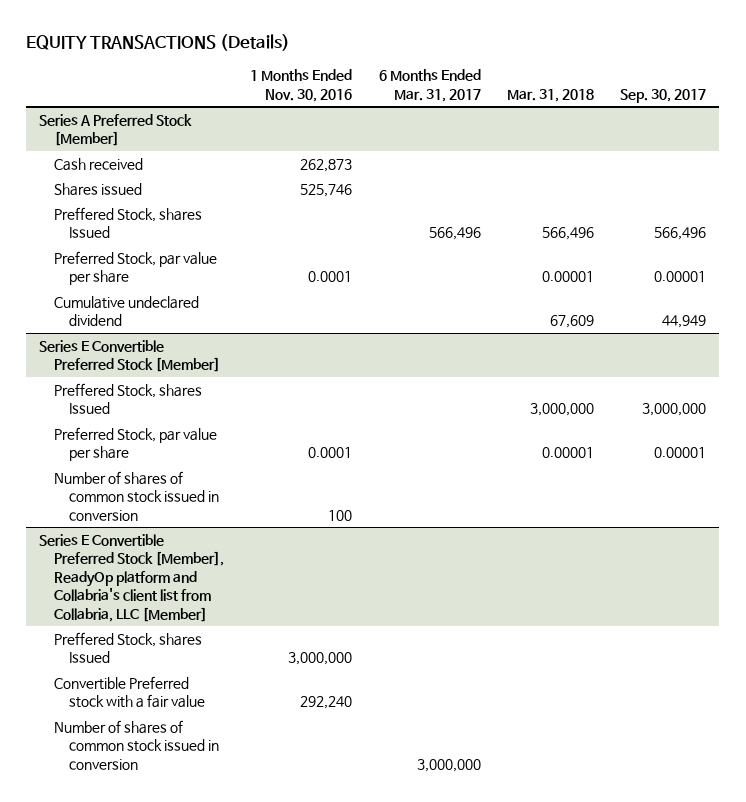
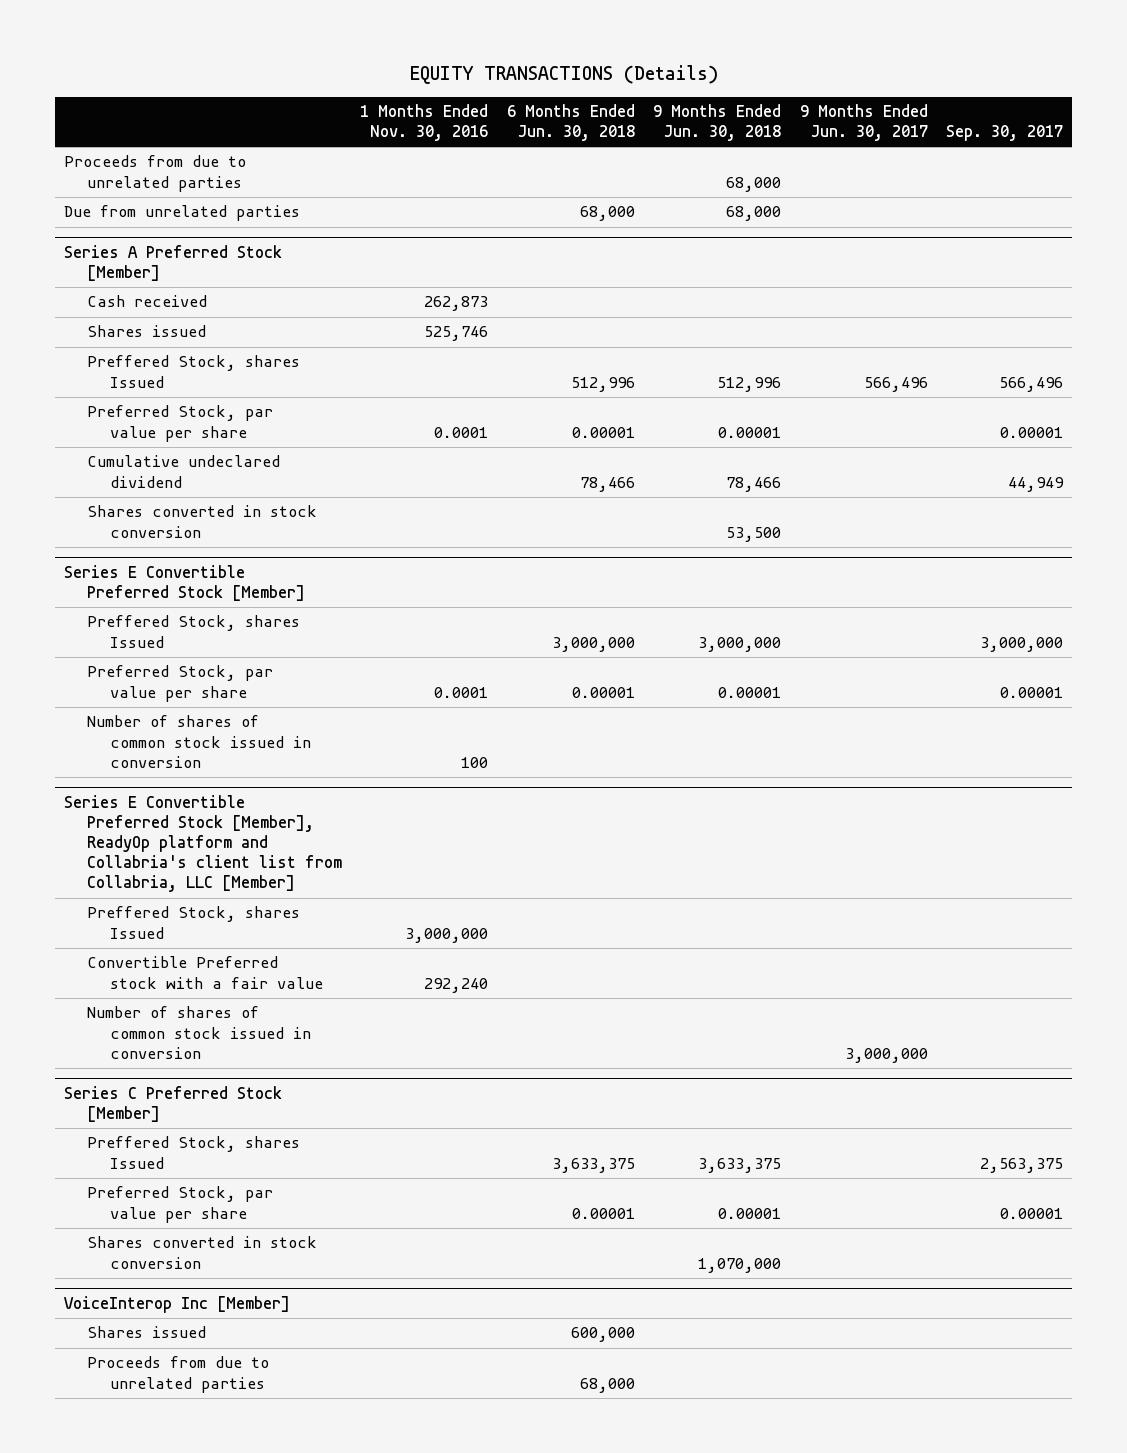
- | 1 Months Ended Nov. 30, 2016 | 6 Months Ended Mar. 31, 2017 | Mar. 31, 2018 | Sep. 30, 2017
+ | 1 Months Ended Nov. 30, 2016 | 6 Months Ended Jun. 30, 2018 | 9 Months Ended Jun. 30, 2018 | 9 Months Ended Jun. 30, 2017 | Sep. 30, 2017
+ Proceeds from due to unrelated parties | | | 68,000 | |
+ Due from unrelated parties | | 68,000 | 68,000 | |
@ Series A Preferred Stock [Member]
+ Shares converted in stock conversion | | | 53,500 | |
+ Series C Preferred Stock [Member]
+ Preffered Stock, shares Issued | | 3,633,375 | 3,633,375 | | 2,563,375
+ Preferred Stock, par value per share | | 0.00001 | 0.00001 | | 0.00001
+ Shares converted in stock conversion | | | 1,070,000 | |
+ VoiceInterop Inc [Member]
+ Shares issued | | 600,000 | | |
+ Proceeds from due to unrelated parties | | 68,000 | | |

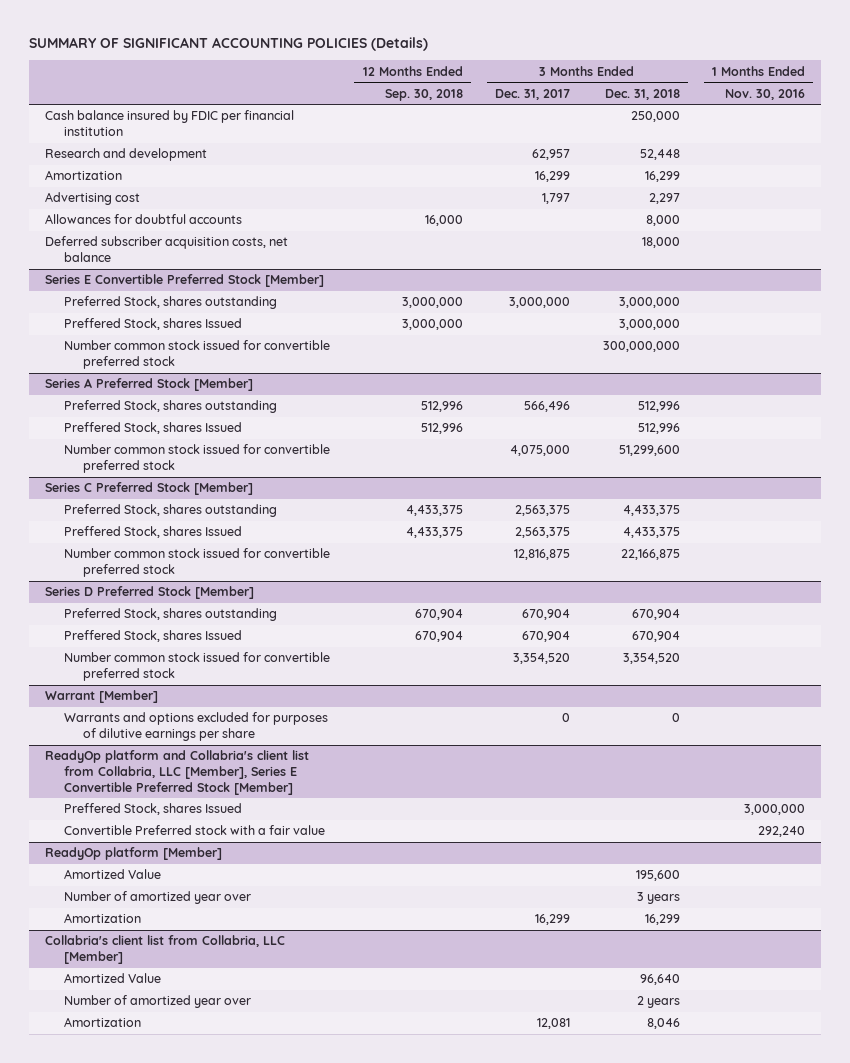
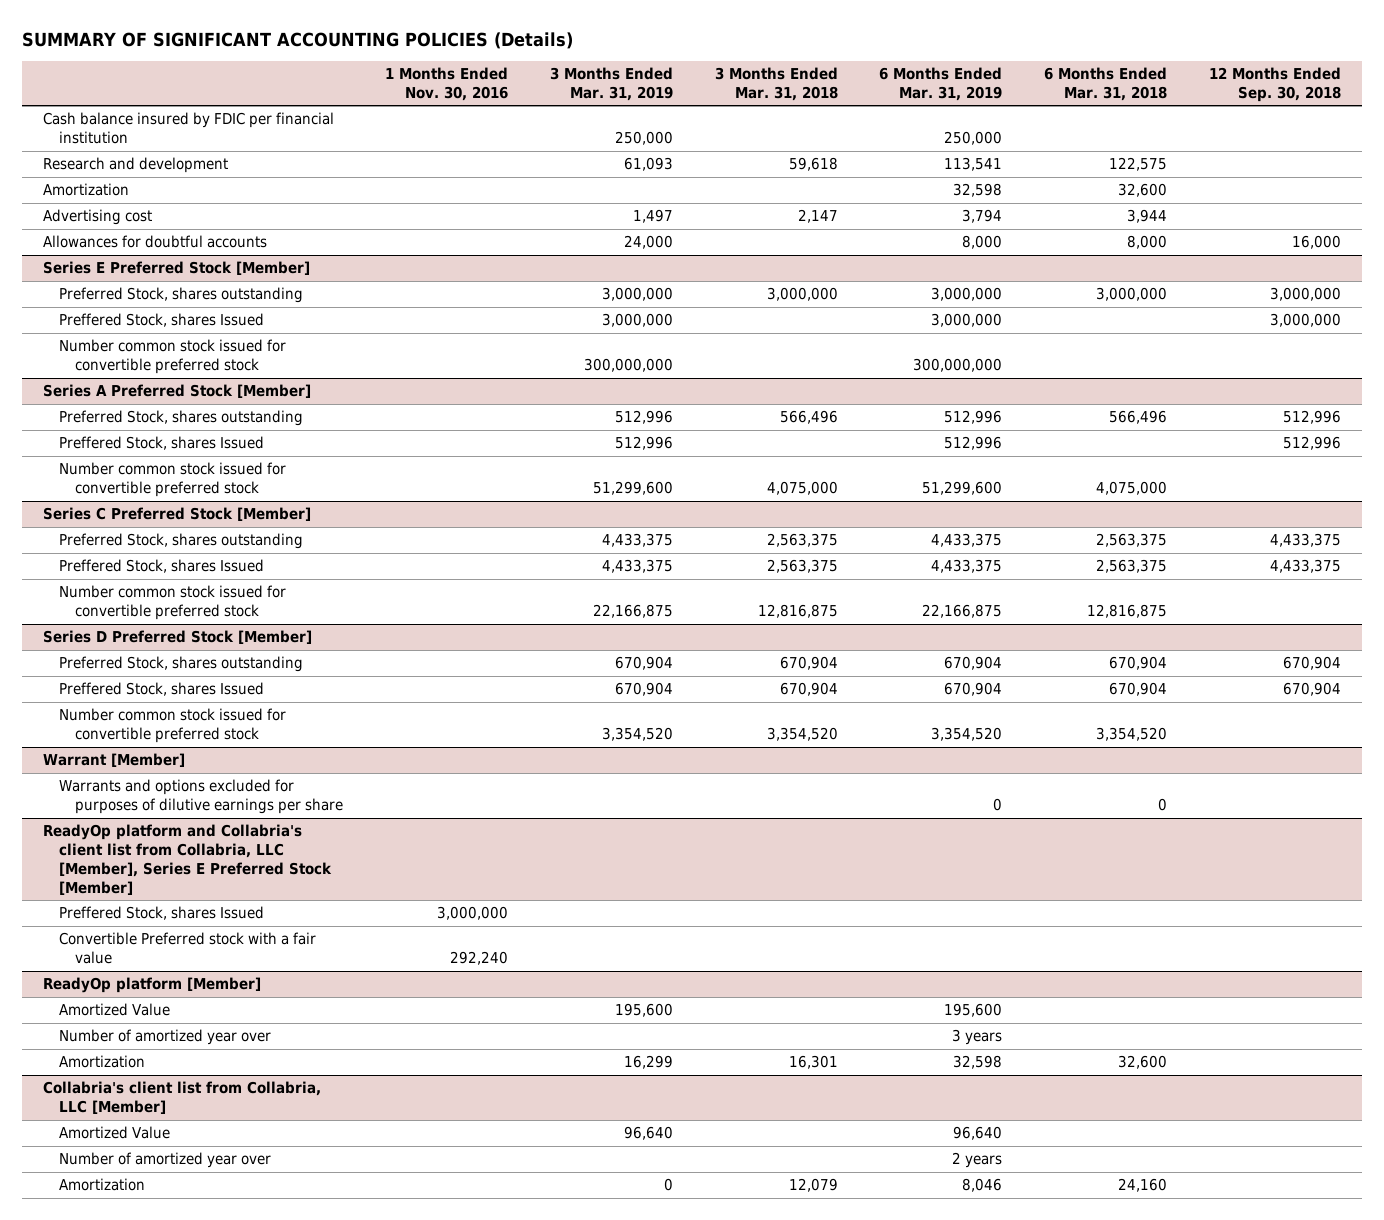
- | 12 Months Ended Sep. 30, 2018 | 3 Months Ended Dec. 31, 2017 | 3 Months Ended Dec. 31, 2018 | 1 Months Ended Nov. 30, 2016
+ | 1 Months Ended Nov. 30, 2016 | 3 Months Ended Mar. 31, 2019 | 3 Months Ended Mar. 31, 2018 | 6 Months Ended Mar. 31, 2019 | 6 Months Ended Mar. 31, 2018 | 12 Months Ended Sep. 30, 2018
- Deferred subscriber acquisition costs, net balance | | | 18,000 |
- Series E Convertible Preferred Stock [Member]
+ Series E Preferred Stock [Member]
- ReadyOp platform and Collabria's client list from Collabria, LLC [Member], Series E Convertible Preferred Stock [Member]
+ ReadyOp platform and Collabria's client list from Collabria, LLC [Member], Series E Preferred Stock [Member]

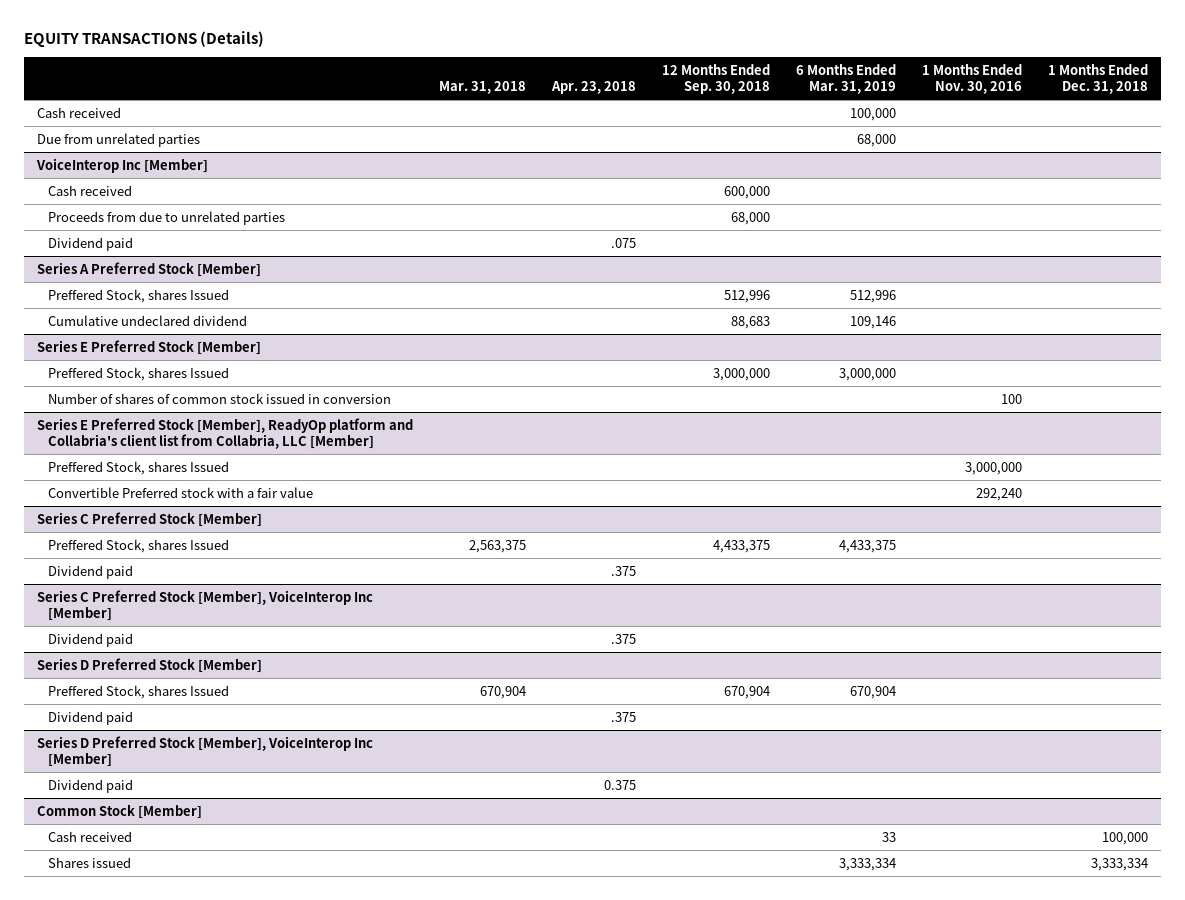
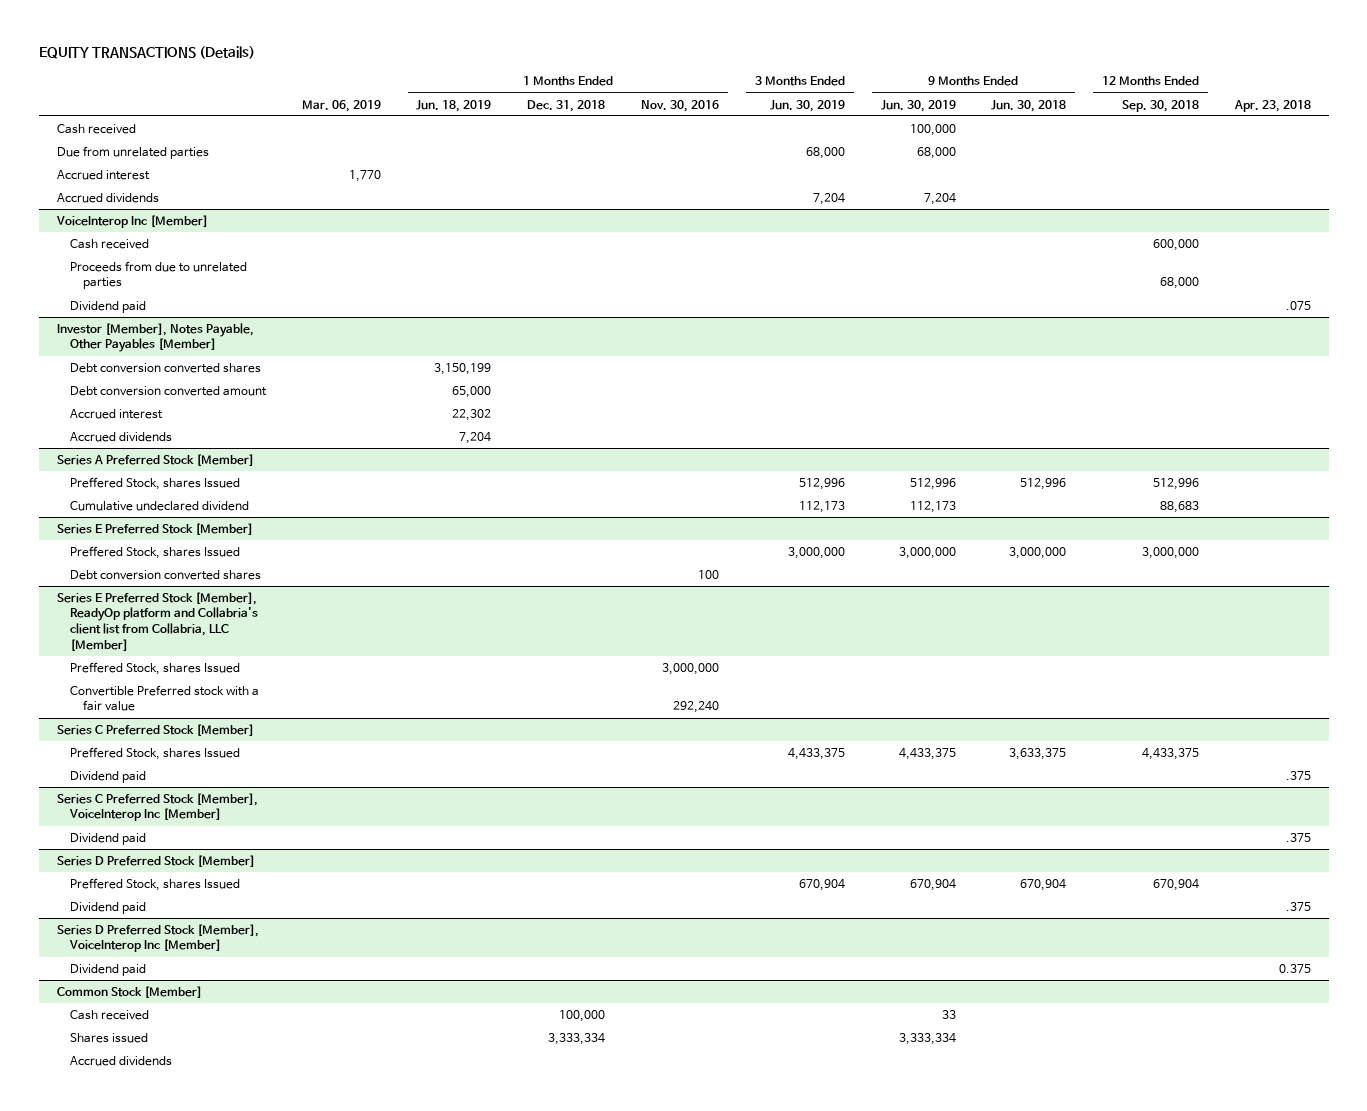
- | Mar. 31, 2018 | Apr. 23, 2018 | 12 Months Ended Sep. 30, 2018 | 6 Months Ended Mar. 31, 2019 | 1 Months Ended Nov. 30, 2016 | 1 Months Ended Dec. 31, 2018
+ | Mar. 06, 2019 | 1 Months Ended Jun. 18, 2019 | 1 Months Ended Dec. 31, 2018 | 1 Months Ended Nov. 30, 2016 | 3 Months Ended Jun. 30, 2019 | 9 Months Ended Jun. 30, 2019 | 9 Months Ended Jun. 30, 2018 | 12 Months Ended Sep. 30, 2018 | Apr. 23, 2018
+ Accrued interest | 1,770 | | | | | | | |
+ Accrued dividends | | | | | 7,204 | 7,204 | | |
+ Investor [Member], Notes Payable, Other Payables [Member]
+ Debt conversion converted shares | | 3,150,199 | | | | | | |
+ Debt conversion converted amount | | 65,000 | | | | | | |
+ Accrued interest | | 22,302 | | | | | | |
+ Accrued dividends | | 7,204 | | | | | | |
@ Series E Preferred Stock [Member]
- Number of shares of common stock issued in conversion | | | | | 100 |
+ Debt conversion converted shares | | | | 100 | | | | |
@ Common Stock [Member]
+ Accrued dividends

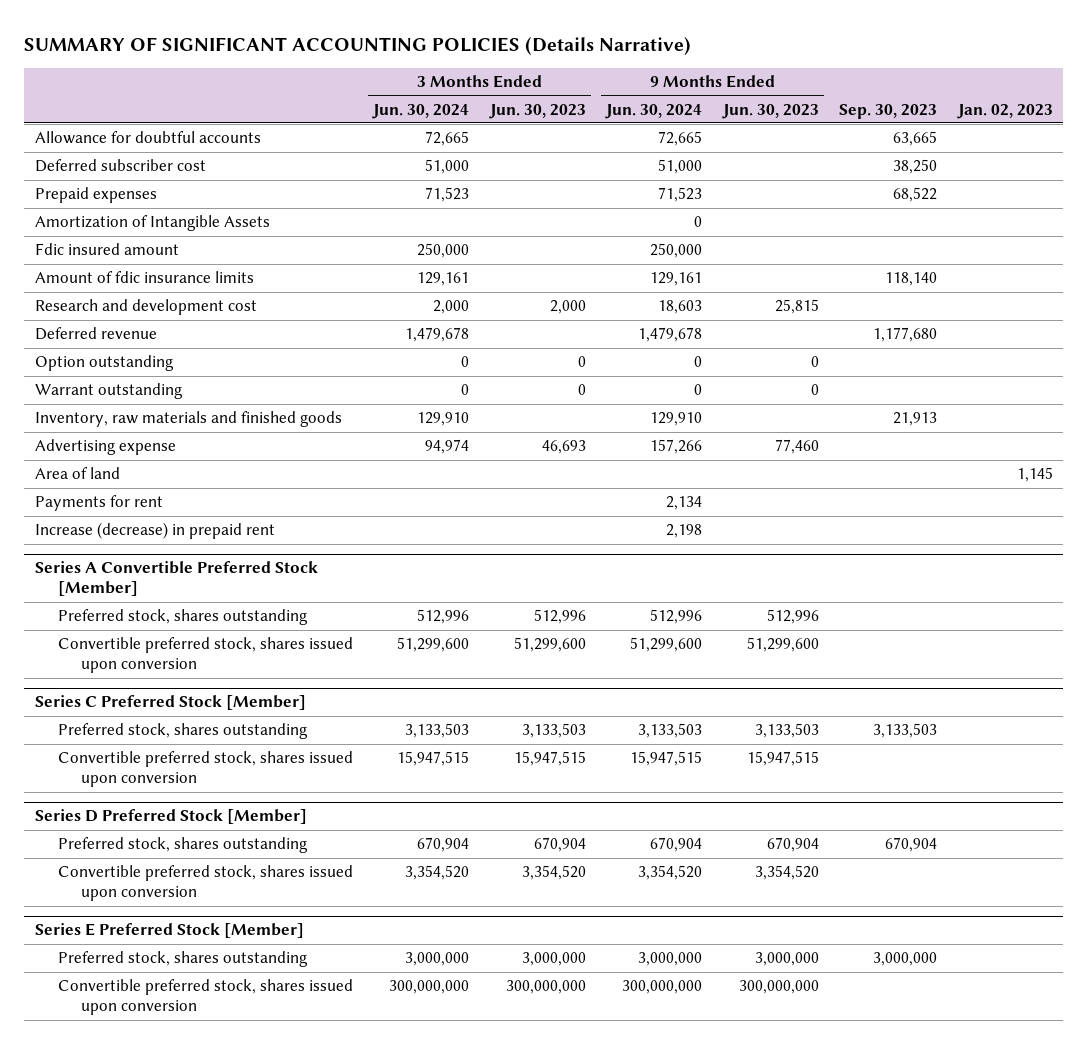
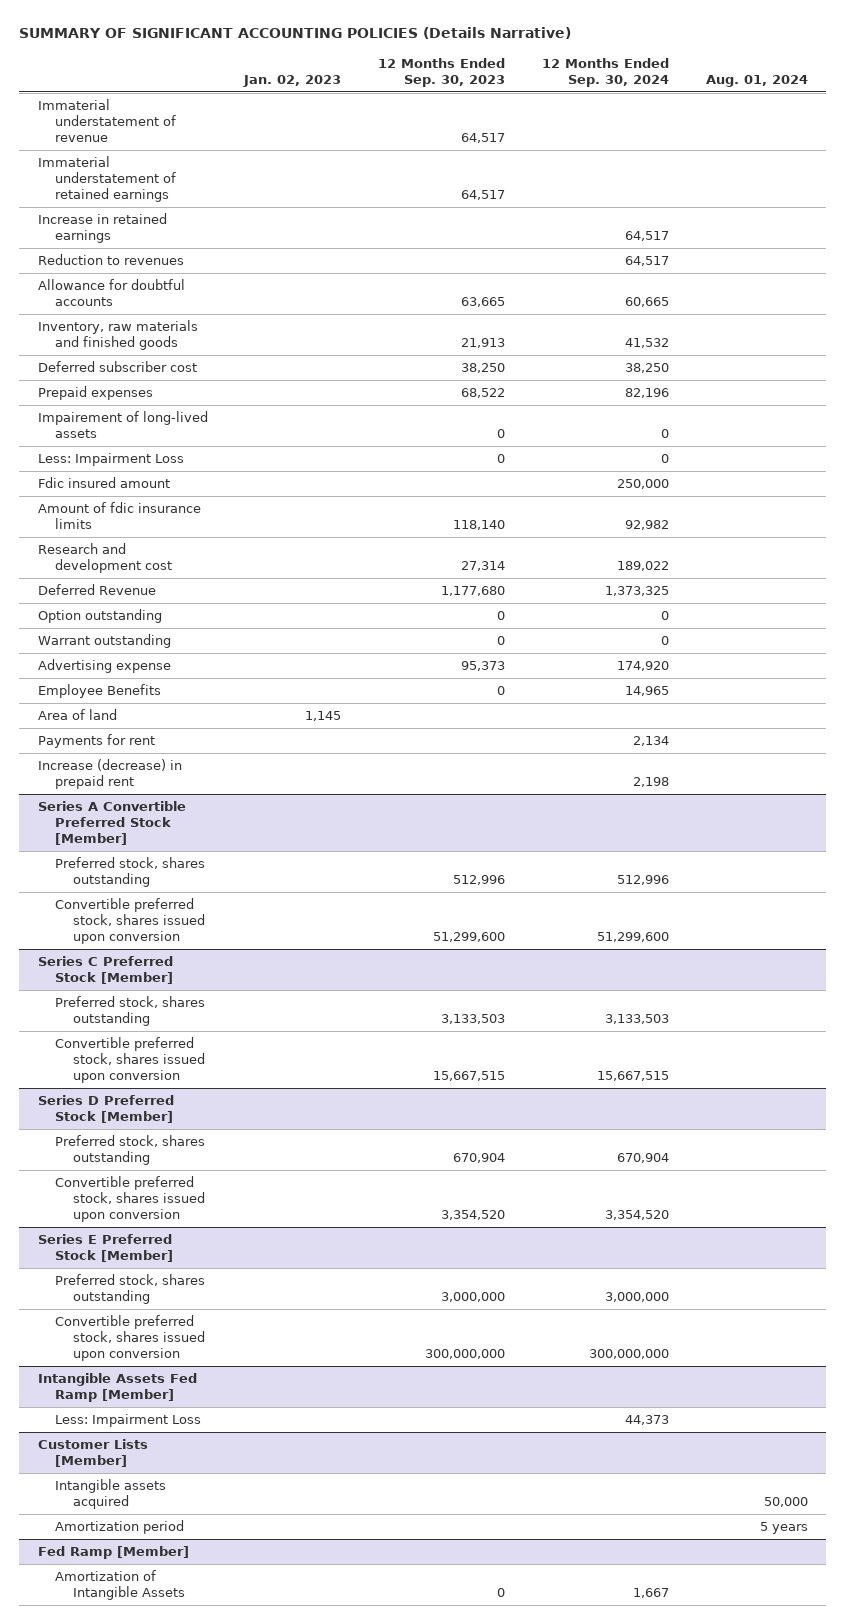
- | 3 Months Ended Jun. 30, 2024 | 3 Months Ended Jun. 30, 2023 | 9 Months Ended Jun. 30, 2024 | 9 Months Ended Jun. 30, 2023 | Sep. 30, 2023 | Jan. 02, 2023
+ | Jan. 02, 2023 | 12 Months Ended Sep. 30, 2023 | 12 Months Ended Sep. 30, 2024 | Aug. 01, 2024
+ Immaterial understatement of revenue | | 64,517 | |
+ Immaterial understatement of retained earnings | | 64,517 | |
+ Increase in retained earnings | | | 64,517 |
+ Reduction to revenues | | | 64,517 |
moved up: Inventory, raw materials and finished goods | | 21,913 | 41,532 |
- Amortization of Intangible Assets | | | 0 | | |
+ Impairement of long-lived assets | | 0 | 0 |
+ Less: Impairment Loss | | 0 | 0 |
- Deferred revenue | 1,479,678 | | 1,479,678 | | 1,177,680 |
+ Deferred Revenue | | 1,177,680 | 1,373,325 |
+ Employee Benefits | | 0 | 14,965 |
+ Intangible Assets Fed Ramp [Member]
+ Less: Impairment Loss | | | 44,373 |
+ Customer Lists [Member]
+ Intangible assets acquired | | | | 50,000
+ Amortization period | | | | 5 years
+ Fed Ramp [Member]
+ Amortization of Intangible Assets | | 0 | 1,667 |

